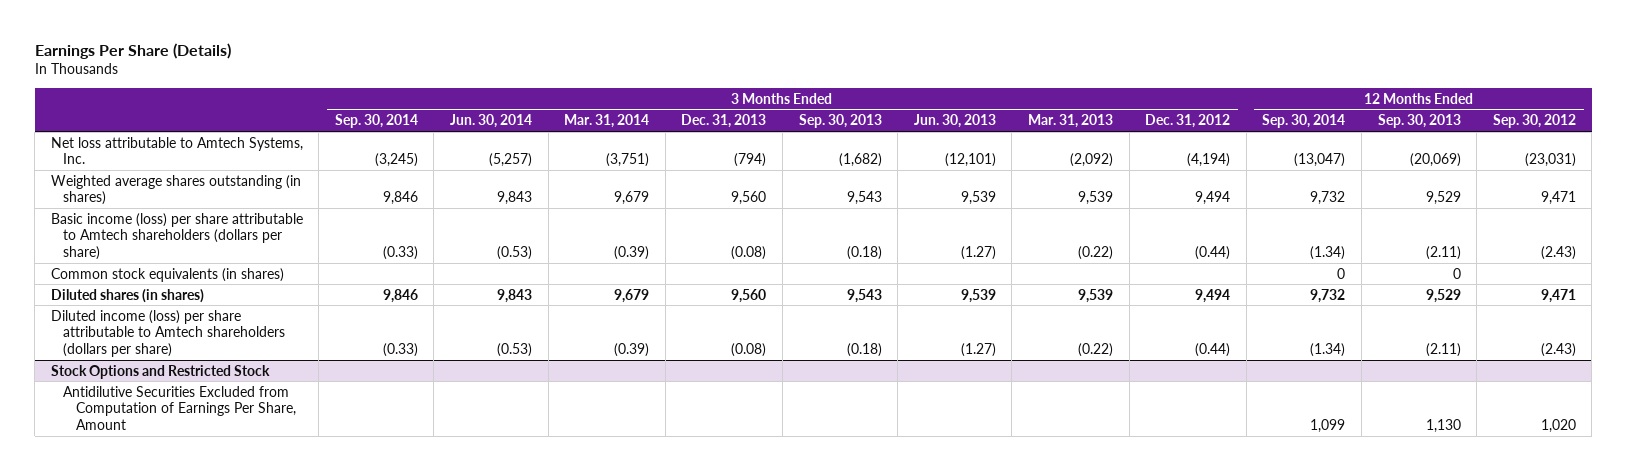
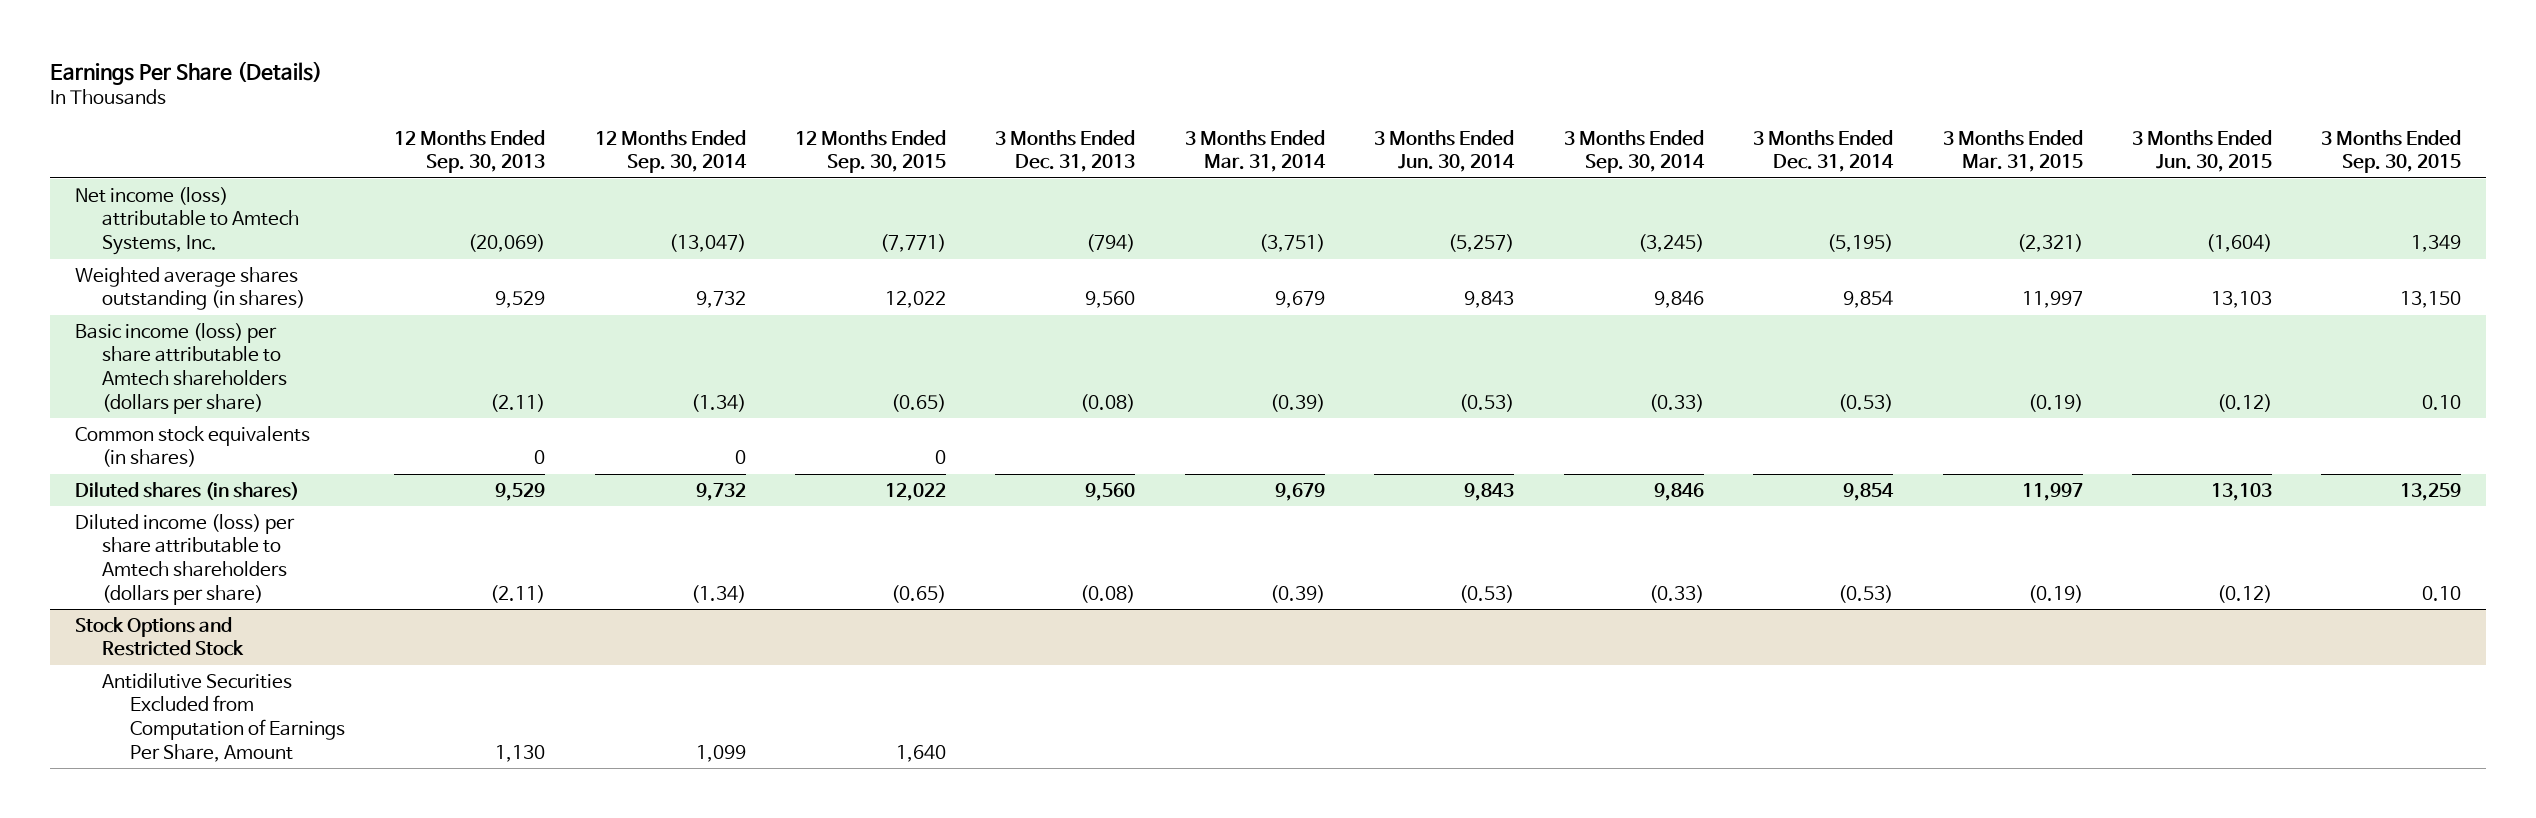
- | 3 Months Ended Sep. 30, 2014 | 3 Months Ended Jun. 30, 2014 | 3 Months Ended Mar. 31, 2014 | 3 Months Ended Dec. 31, 2013 | 3 Months Ended Sep. 30, 2013 | 3 Months Ended Jun. 30, 2013 | 3 Months Ended Mar. 31, 2013 | 3 Months Ended Dec. 31, 2012 | 12 Months Ended Sep. 30, 2014 | 12 Months Ended Sep. 30, 2013 | 12 Months Ended Sep. 30, 2012
+ | 12 Months Ended Sep. 30, 2013 | 12 Months Ended Sep. 30, 2014 | 12 Months Ended Sep. 30, 2015 | 3 Months Ended Dec. 31, 2013 | 3 Months Ended Mar. 31, 2014 | 3 Months Ended Jun. 30, 2014 | 3 Months Ended Sep. 30, 2014 | 3 Months Ended Dec. 31, 2014 | 3 Months Ended Mar. 31, 2015 | 3 Months Ended Jun. 30, 2015 | 3 Months Ended Sep. 30, 2015
- Net loss attributable to Amtech Systems, Inc. | (3,245) | (5,257) | (3,751) | (794) | (1,682) | (12,101) | (2,092) | (4,194) | (13,047) | (20,069) | (23,031)
+ Net income (loss) attributable to Amtech Systems, Inc. | (20,069) | (13,047) | (7,771) | (794) | (3,751) | (5,257) | (3,245) | (5,195) | (2,321) | (1,604) | 1,349

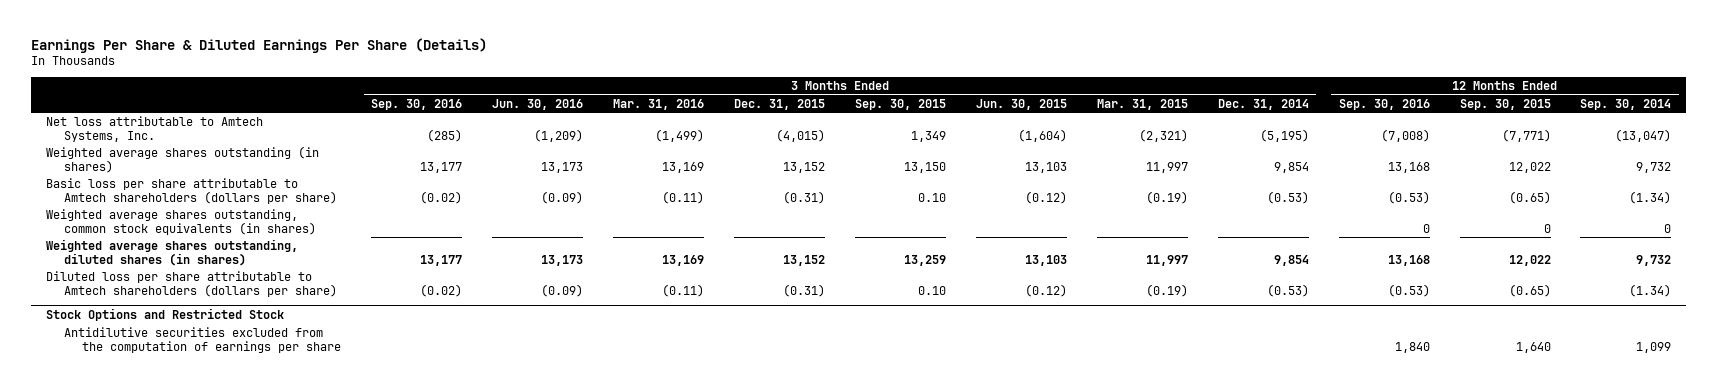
- Earnings Per Share (Details)
+ Earnings Per Share & Diluted Earnings Per Share (Details)
- | 12 Months Ended Sep. 30, 2013 | 12 Months Ended Sep. 30, 2014 | 12 Months Ended Sep. 30, 2015 | 3 Months Ended Dec. 31, 2013 | 3 Months Ended Mar. 31, 2014 | 3 Months Ended Jun. 30, 2014 | 3 Months Ended Sep. 30, 2014 | 3 Months Ended Dec. 31, 2014 | 3 Months Ended Mar. 31, 2015 | 3 Months Ended Jun. 30, 2015 | 3 Months Ended Sep. 30, 2015
+ | 3 Months Ended Sep. 30, 2016 | 3 Months Ended Jun. 30, 2016 | 3 Months Ended Mar. 31, 2016 | 3 Months Ended Dec. 31, 2015 | 3 Months Ended Sep. 30, 2015 | 3 Months Ended Jun. 30, 2015 | 3 Months Ended Mar. 31, 2015 | 3 Months Ended Dec. 31, 2014 | 12 Months Ended Sep. 30, 2016 | 12 Months Ended Sep. 30, 2015 | 12 Months Ended Sep. 30, 2014
- Net income (loss) attributable to Amtech Systems, Inc. | (20,069) | (13,047) | (7,771) | (794) | (3,751) | (5,257) | (3,245) | (5,195) | (2,321) | (1,604) | 1,349
+ Net loss attributable to Amtech Systems, Inc. | (285) | (1,209) | (1,499) | (4,015) | 1,349 | (1,604) | (2,321) | (5,195) | (7,008) | (7,771) | (13,047)
- Basic income (loss) per share attributable to Amtech shareholders (dollars per share) | (2.11) | (1.34) | (0.65) | (0.08) | (0.39) | (0.53) | (0.33) | (0.53) | (0.19) | (0.12) | 0.10
- Common stock equivalents (in shares) | 0 | 0 | 0 | | | | | | | |
- Diluted shares (in shares) | 9,529 | 9,732 | 12,022 | 9,560 | 9,679 | 9,843 | 9,846 | 9,854 | 11,997 | 13,103 | 13,259
- Diluted income (loss) per share attributable to Amtech shareholders (dollars per share) | (2.11) | (1.34) | (0.65) | (0.08) | (0.39) | (0.53) | (0.33) | (0.53) | (0.19) | (0.12) | 0.10
+ Basic loss per share attributable to Amtech shareholders (dollars per share) | (0.02) | (0.09) | (0.11) | (0.31) | 0.10 | (0.12) | (0.19) | (0.53) | (0.53) | (0.65) | (1.34)
+ Weighted average shares outstanding, common stock equivalents (in shares) | | | | | | | | | 0 | 0 | 0
+ Weighted average shares outstanding, diluted shares (in shares) | 13,177 | 13,173 | 13,169 | 13,152 | 13,259 | 13,103 | 11,997 | 9,854 | 13,168 | 12,022 | 9,732
+ Diluted loss per share attributable to Amtech shareholders (dollars per share) | (0.02) | (0.09) | (0.11) | (0.31) | 0.10 | (0.12) | (0.19) | (0.53) | (0.53) | (0.65) | (1.34)
@ Stock Options and Restricted Stock
- Antidilutive Securities Excluded from Computation of Earnings Per Share, Amount | 1,130 | 1,099 | 1,640 | | | | | | | |
+ Antidilutive securities excluded from the computation of earnings per share | | | | | | | | | 1,840 | 1,640 | 1,099

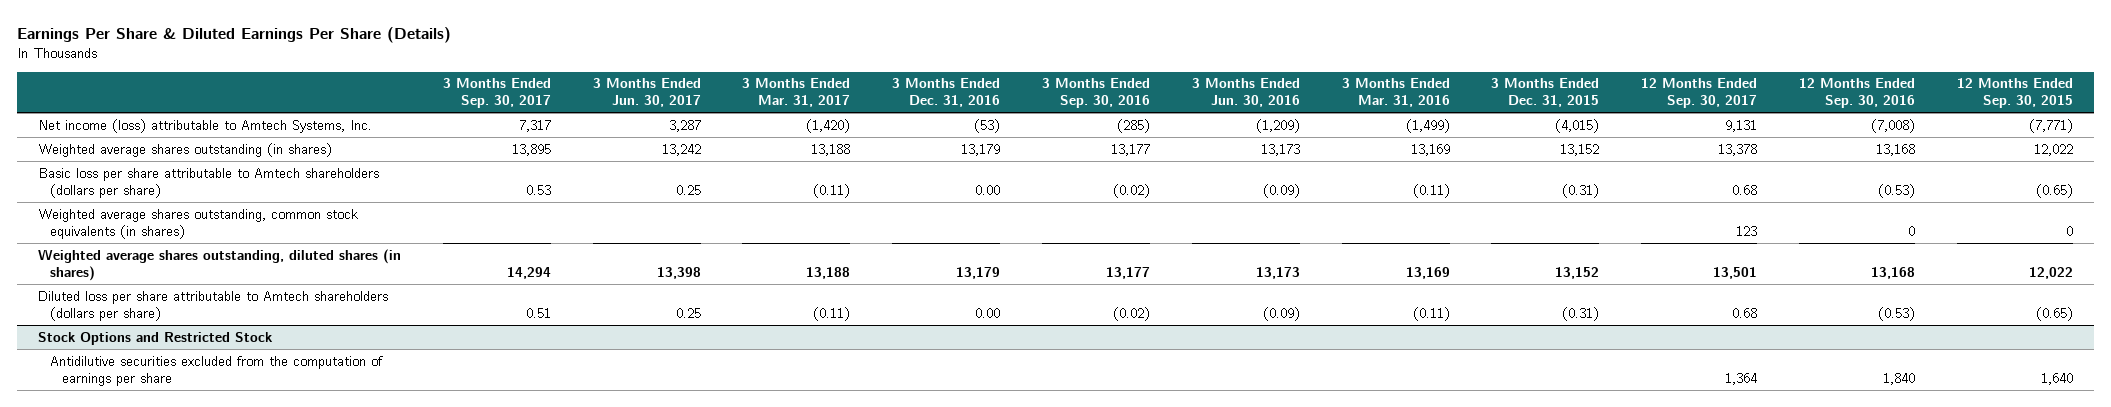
- | 3 Months Ended Sep. 30, 2016 | 3 Months Ended Jun. 30, 2016 | 3 Months Ended Mar. 31, 2016 | 3 Months Ended Dec. 31, 2015 | 3 Months Ended Sep. 30, 2015 | 3 Months Ended Jun. 30, 2015 | 3 Months Ended Mar. 31, 2015 | 3 Months Ended Dec. 31, 2014 | 12 Months Ended Sep. 30, 2016 | 12 Months Ended Sep. 30, 2015 | 12 Months Ended Sep. 30, 2014
+ | 3 Months Ended Sep. 30, 2017 | 3 Months Ended Jun. 30, 2017 | 3 Months Ended Mar. 31, 2017 | 3 Months Ended Dec. 31, 2016 | 3 Months Ended Sep. 30, 2016 | 3 Months Ended Jun. 30, 2016 | 3 Months Ended Mar. 31, 2016 | 3 Months Ended Dec. 31, 2015 | 12 Months Ended Sep. 30, 2017 | 12 Months Ended Sep. 30, 2016 | 12 Months Ended Sep. 30, 2015
- Net loss attributable to Amtech Systems, Inc. | (285) | (1,209) | (1,499) | (4,015) | 1,349 | (1,604) | (2,321) | (5,195) | (7,008) | (7,771) | (13,047)
+ Net income (loss) attributable to Amtech Systems, Inc. | 7,317 | 3,287 | (1,420) | (53) | (285) | (1,209) | (1,499) | (4,015) | 9,131 | (7,008) | (7,771)

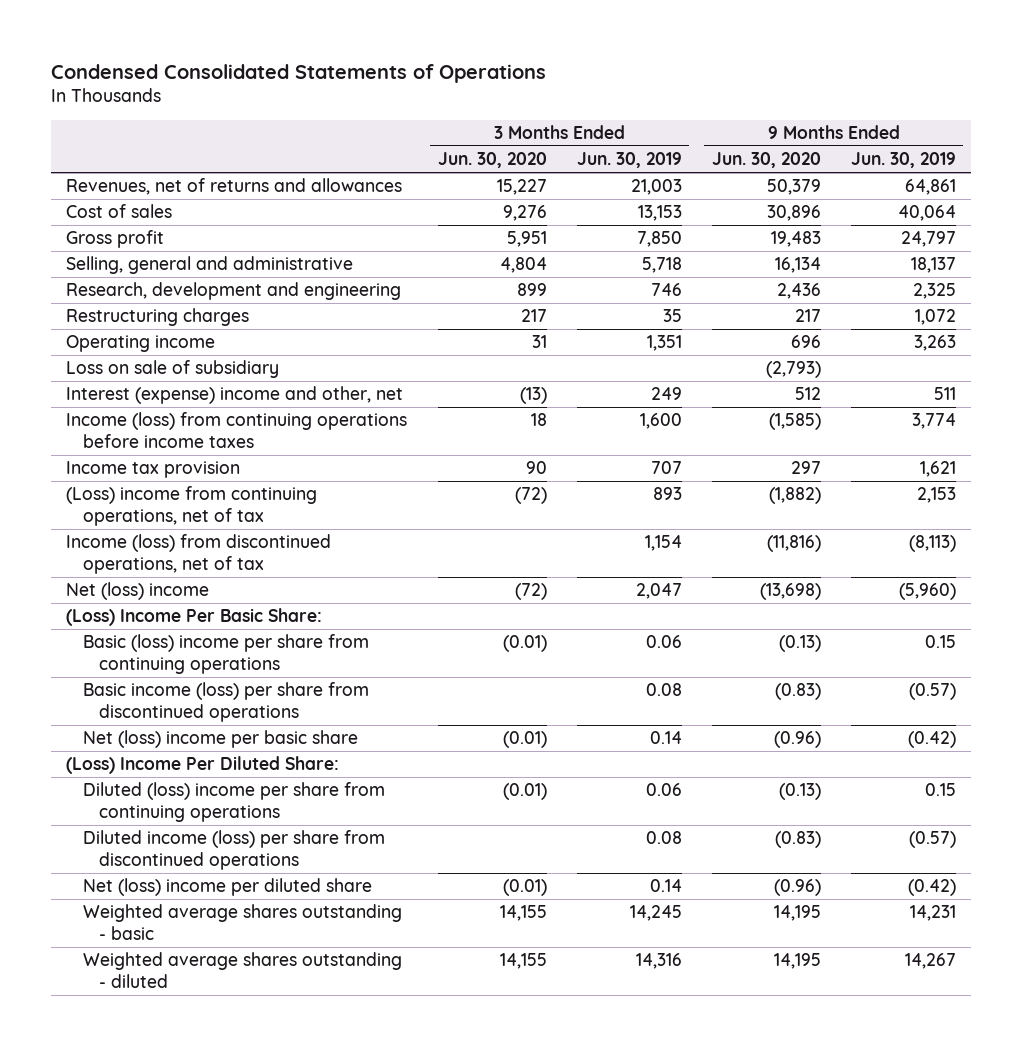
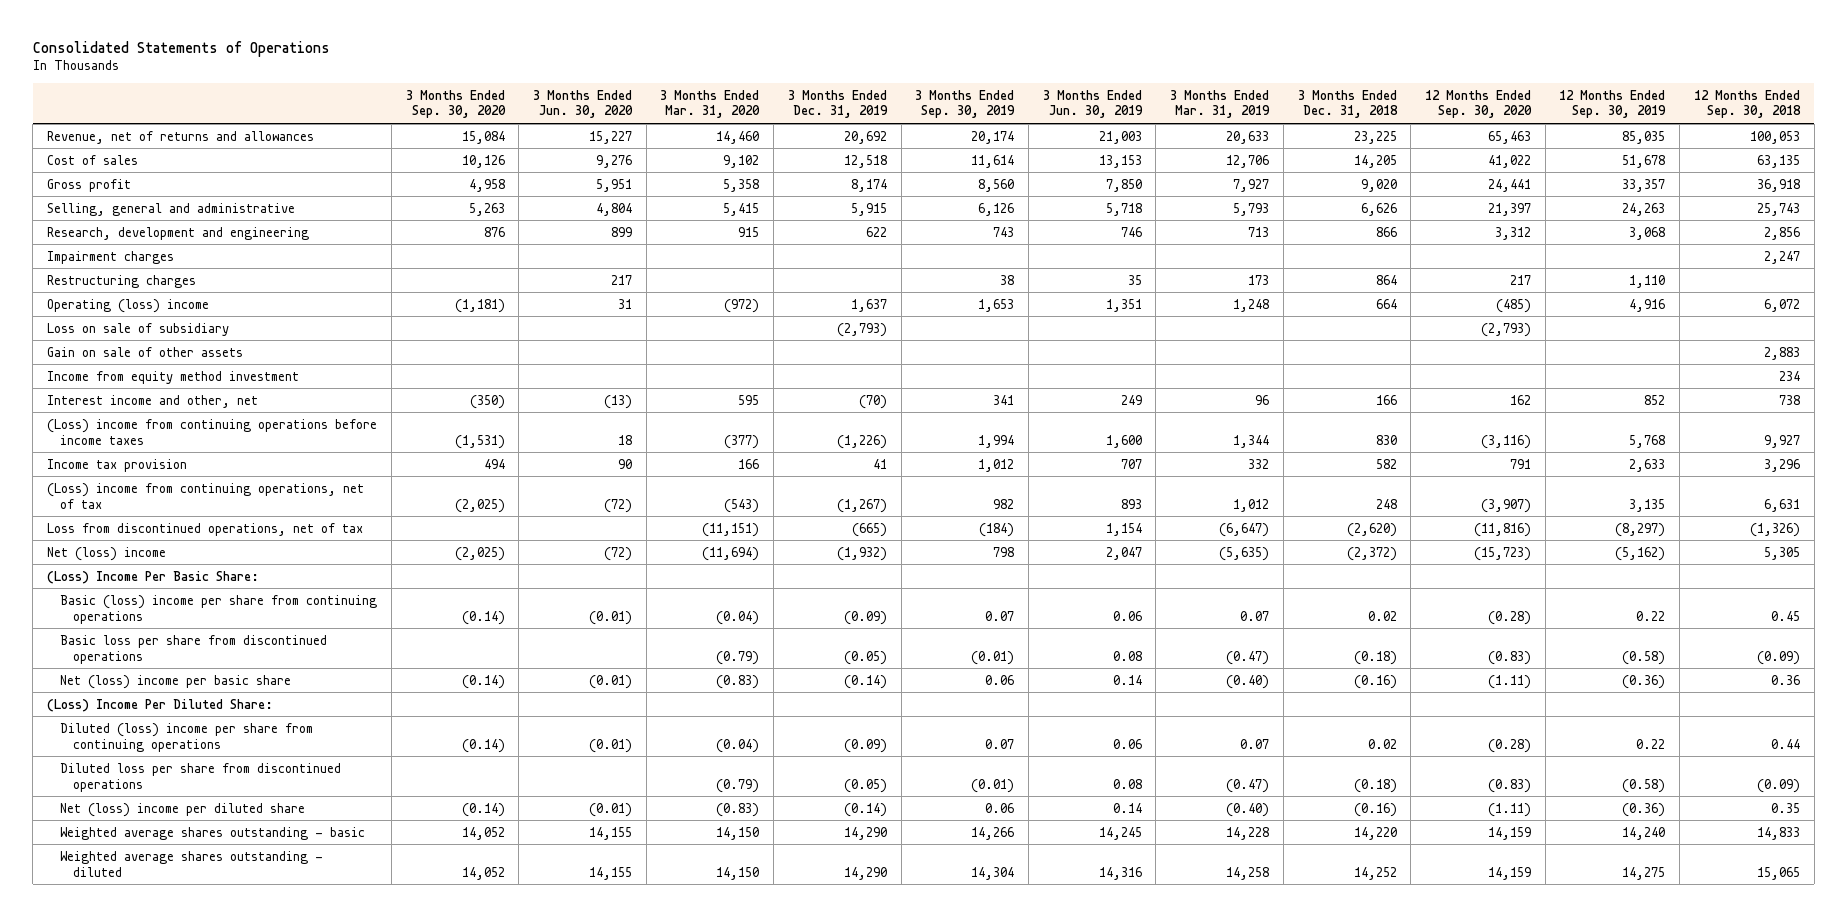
- Condensed Consolidated Statements of Operations
+ Consolidated Statements of Operations
- | 3 Months Ended Jun. 30, 2020 | 3 Months Ended Jun. 30, 2019 | 9 Months Ended Jun. 30, 2020 | 9 Months Ended Jun. 30, 2019
+ | 3 Months Ended Sep. 30, 2020 | 3 Months Ended Jun. 30, 2020 | 3 Months Ended Mar. 31, 2020 | 3 Months Ended Dec. 31, 2019 | 3 Months Ended Sep. 30, 2019 | 3 Months Ended Jun. 30, 2019 | 3 Months Ended Mar. 31, 2019 | 3 Months Ended Dec. 31, 2018 | 12 Months Ended Sep. 30, 2020 | 12 Months Ended Sep. 30, 2019 | 12 Months Ended Sep. 30, 2018
- Revenues, net of returns and allowances | 15,227 | 21,003 | 50,379 | 64,861
+ Revenue, net of returns and allowances | 15,084 | 15,227 | 14,460 | 20,692 | 20,174 | 21,003 | 20,633 | 23,225 | 65,463 | 85,035 | 100,053
+ Impairment charges | | | | | | | | | | | 2,247
- Operating income | 31 | 1,351 | 696 | 3,263
+ Operating (loss) income | (1,181) | 31 | (972) | 1,637 | 1,653 | 1,351 | 1,248 | 664 | (485) | 4,916 | 6,072
- Interest (expense) income and other, net | (13) | 249 | 512 | 511
- Income (loss) from continuing operations before income taxes | 18 | 1,600 | (1,585) | 3,774
+ Gain on sale of other assets | | | | | | | | | | | 2,883
+ Income from equity method investment | | | | | | | | | | | 234
+ Interest income and other, net | (350) | (13) | 595 | (70) | 341 | 249 | 96 | 166 | 162 | 852 | 738
+ (Loss) income from continuing operations before income taxes | (1,531) | 18 | (377) | (1,226) | 1,994 | 1,600 | 1,344 | 830 | (3,116) | 5,768 | 9,927
- Income (loss) from discontinued operations, net of tax | | 1,154 | (11,816) | (8,113)
+ Loss from discontinued operations, net of tax | | | (11,151) | (665) | (184) | 1,154 | (6,647) | (2,620) | (11,816) | (8,297) | (1,326)
- Basic income (loss) per share from discontinued operations | | 0.08 | (0.83) | (0.57)
+ Basic loss per share from discontinued operations | | | (0.79) | (0.05) | (0.01) | 0.08 | (0.47) | (0.18) | (0.83) | (0.58) | (0.09)
- Diluted income (loss) per share from discontinued operations | | 0.08 | (0.83) | (0.57)
+ Diluted loss per share from discontinued operations | | | (0.79) | (0.05) | (0.01) | 0.08 | (0.47) | (0.18) | (0.83) | (0.58) | (0.09)

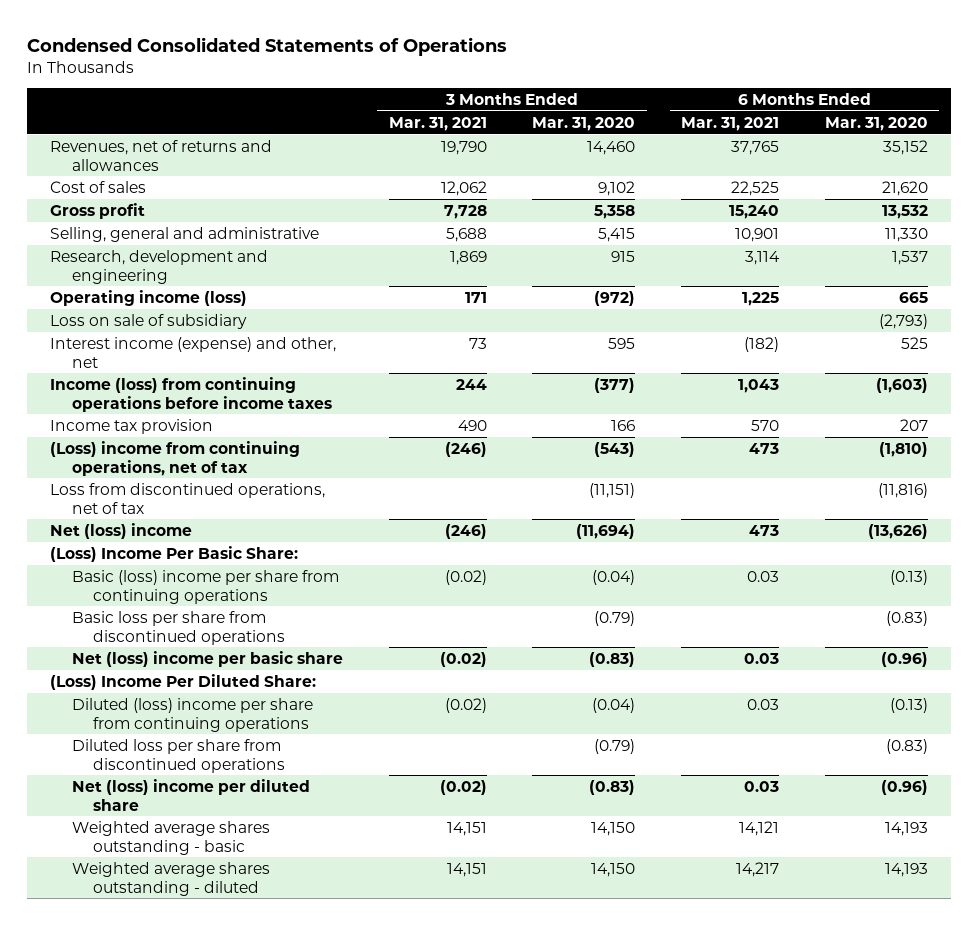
- Consolidated Statements of Operations
+ Condensed Consolidated Statements of Operations
- | 3 Months Ended Sep. 30, 2020 | 3 Months Ended Jun. 30, 2020 | 3 Months Ended Mar. 31, 2020 | 3 Months Ended Dec. 31, 2019 | 3 Months Ended Sep. 30, 2019 | 3 Months Ended Jun. 30, 2019 | 3 Months Ended Mar. 31, 2019 | 3 Months Ended Dec. 31, 2018 | 12 Months Ended Sep. 30, 2020 | 12 Months Ended Sep. 30, 2019 | 12 Months Ended Sep. 30, 2018
+ | 3 Months Ended Mar. 31, 2021 | 3 Months Ended Mar. 31, 2020 | 6 Months Ended Mar. 31, 2021 | 6 Months Ended Mar. 31, 2020
- Revenue, net of returns and allowances | 15,084 | 15,227 | 14,460 | 20,692 | 20,174 | 21,003 | 20,633 | 23,225 | 65,463 | 85,035 | 100,053
+ Revenues, net of returns and allowances | 19,790 | 14,460 | 37,765 | 35,152
- Impairment charges | | | | | | | | | | | 2,247
- Restructuring charges | | 217 | | | 38 | 35 | 173 | 864 | 217 | 1,110 |
- Operating (loss) income | (1,181) | 31 | (972) | 1,637 | 1,653 | 1,351 | 1,248 | 664 | (485) | 4,916 | 6,072
+ Operating income (loss) | 171 | (972) | 1,225 | 665
- Gain on sale of other assets | | | | | | | | | | | 2,883
- Income from equity method investment | | | | | | | | | | | 234
- Interest income and other, net | (350) | (13) | 595 | (70) | 341 | 249 | 96 | 166 | 162 | 852 | 738
- (Loss) income from continuing operations before income taxes | (1,531) | 18 | (377) | (1,226) | 1,994 | 1,600 | 1,344 | 830 | (3,116) | 5,768 | 9,927
+ Interest income (expense) and other, net | 73 | 595 | (182) | 525
+ Income (loss) from continuing operations before income taxes | 244 | (377) | 1,043 | (1,603)

